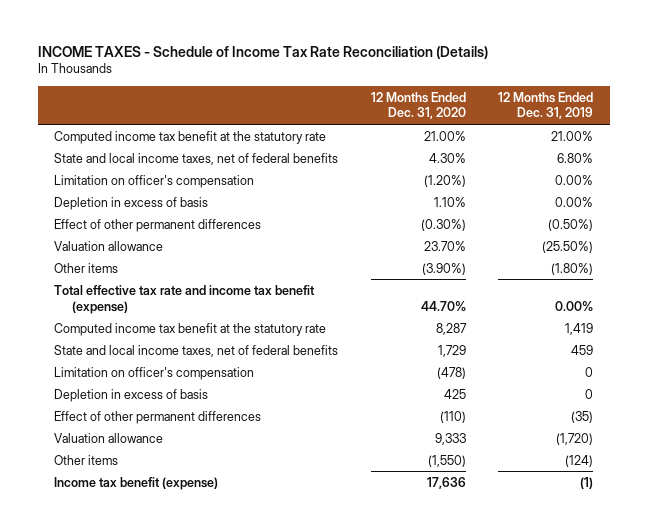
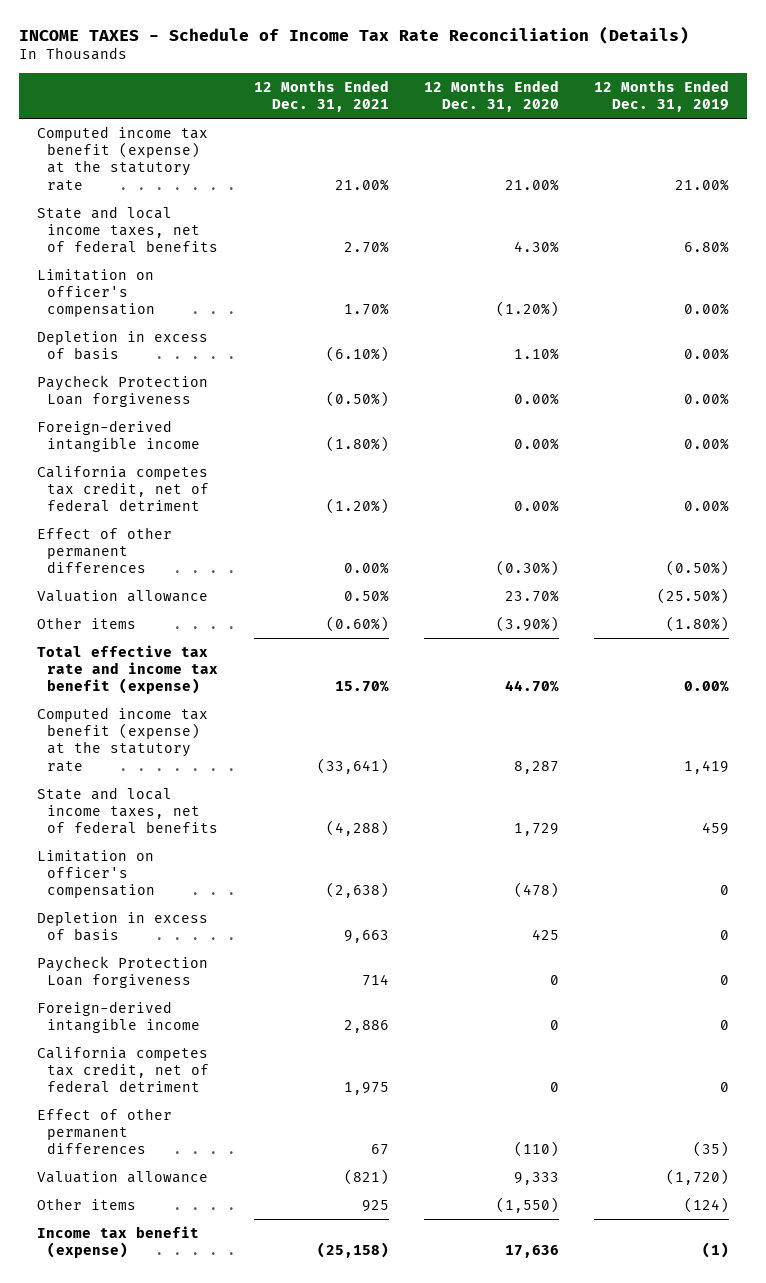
- | 12 Months Ended Dec. 31, 2020 | 12 Months Ended Dec. 31, 2019
+ | 12 Months Ended Dec. 31, 2021 | 12 Months Ended Dec. 31, 2020 | 12 Months Ended Dec. 31, 2019
- Computed income tax benefit at the statutory rate | 21.00% | 21.00%
+ Computed income tax benefit (expense) at the statutory rate | 21.00% | 21.00% | 21.00%
+ Paycheck Protection Loan forgiveness | (0.50%) | 0.00% | 0.00%
+ Foreign-derived intangible income | (1.80%) | 0.00% | 0.00%
+ California competes tax credit, net of federal detriment | (1.20%) | 0.00% | 0.00%
- Computed income tax benefit at the statutory rate | 8,287 | 1,419
+ Computed income tax benefit (expense) at the statutory rate | (33,641) | 8,287 | 1,419
+ Paycheck Protection Loan forgiveness | 714 | 0 | 0
+ Foreign-derived intangible income | 2,886 | 0 | 0
+ California competes tax credit, net of federal detriment | 1,975 | 0 | 0

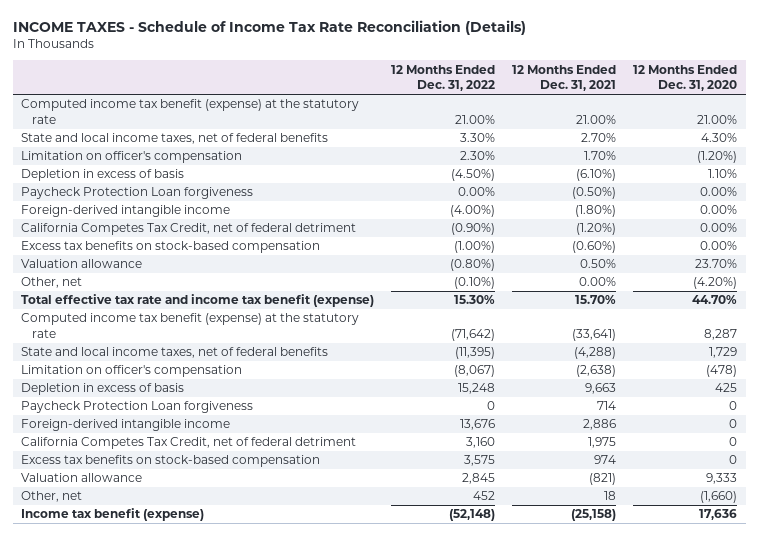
- | 12 Months Ended Dec. 31, 2021 | 12 Months Ended Dec. 31, 2020 | 12 Months Ended Dec. 31, 2019
+ | 12 Months Ended Dec. 31, 2022 | 12 Months Ended Dec. 31, 2021 | 12 Months Ended Dec. 31, 2020
- California competes tax credit, net of federal detriment | (1.20%) | 0.00% | 0.00%
- Effect of other permanent differences | 0.00% | (0.30%) | (0.50%)
+ California Competes Tax Credit, net of federal detriment | (0.90%) | (1.20%) | 0.00%
+ Excess tax benefits on stock-based compensation | (1.00%) | (0.60%) | 0.00%
- Other items | (0.60%) | (3.90%) | (1.80%)
+ Other, net | (0.10%) | 0.00% | (4.20%)
- California competes tax credit, net of federal detriment | 1,975 | 0 | 0
- Effect of other permanent differences | 67 | (110) | (35)
+ California Competes Tax Credit, net of federal detriment | 3,160 | 1,975 | 0
+ Excess tax benefits on stock-based compensation | 3,575 | 974 | 0
- Other items | 925 | (1,550) | (124)
+ Other, net | 452 | 18 | (1,660)

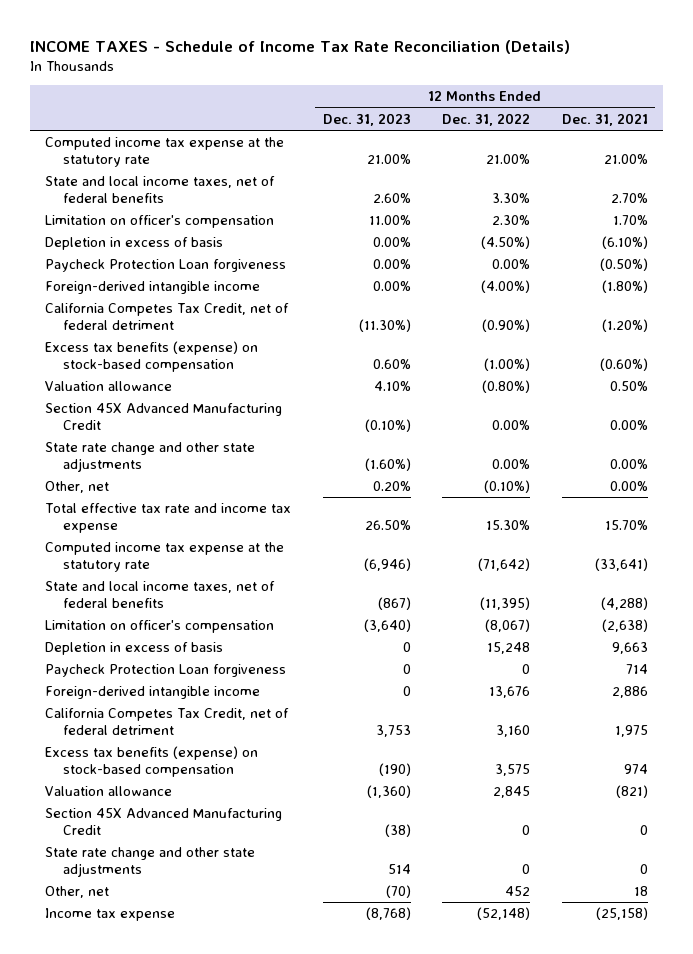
- | 12 Months Ended Dec. 31, 2022 | 12 Months Ended Dec. 31, 2021 | 12 Months Ended Dec. 31, 2020
+ | 12 Months Ended Dec. 31, 2023 | 12 Months Ended Dec. 31, 2022 | 12 Months Ended Dec. 31, 2021
- Computed income tax benefit (expense) at the statutory rate | 21.00% | 21.00% | 21.00%
+ Computed income tax expense at the statutory rate | 21.00% | 21.00% | 21.00%
- Excess tax benefits on stock-based compensation | (1.00%) | (0.60%) | 0.00%
+ Excess tax benefits (expense) on stock-based compensation | 0.60% | (1.00%) | (0.60%)
+ Section 45X Advanced Manufacturing Credit | (0.10%) | 0.00% | 0.00%
+ State rate change and other state adjustments | (1.60%) | 0.00% | 0.00%
- Total effective tax rate and income tax benefit (expense) | 15.30% | 15.70% | 44.70%
- Computed income tax benefit (expense) at the statutory rate | (71,642) | (33,641) | 8,287
+ Total effective tax rate and income tax expense | 26.50% | 15.30% | 15.70%
+ Computed income tax expense at the statutory rate | (6,946) | (71,642) | (33,641)
- Excess tax benefits on stock-based compensation | 3,575 | 974 | 0
+ Excess tax benefits (expense) on stock-based compensation | (190) | 3,575 | 974
+ Section 45X Advanced Manufacturing Credit | (38) | 0 | 0
+ State rate change and other state adjustments | 514 | 0 | 0
- Income tax benefit (expense) | (52,148) | (25,158) | 17,636
+ Income tax expense | (8,768) | (52,148) | (25,158)

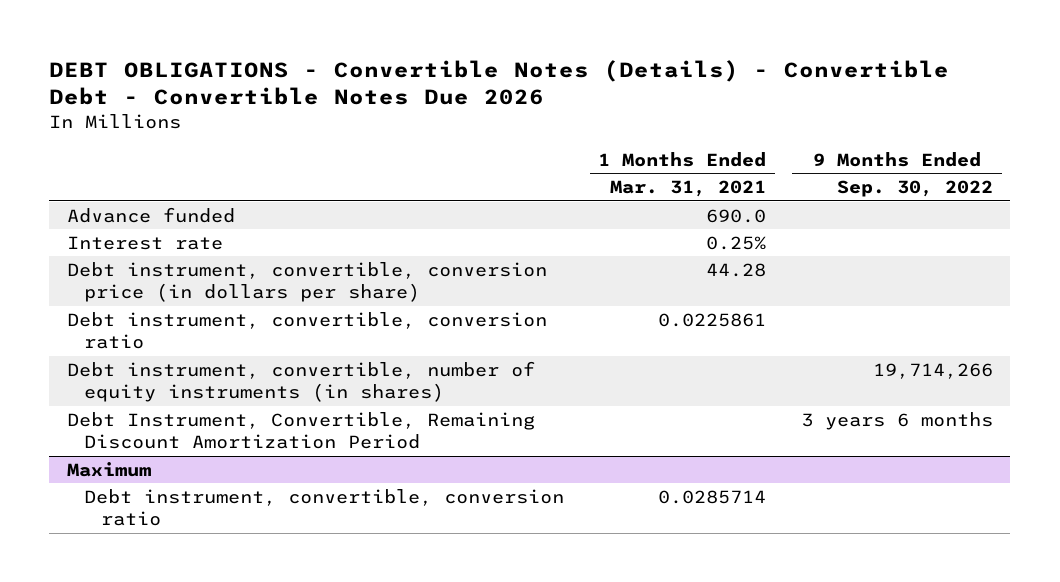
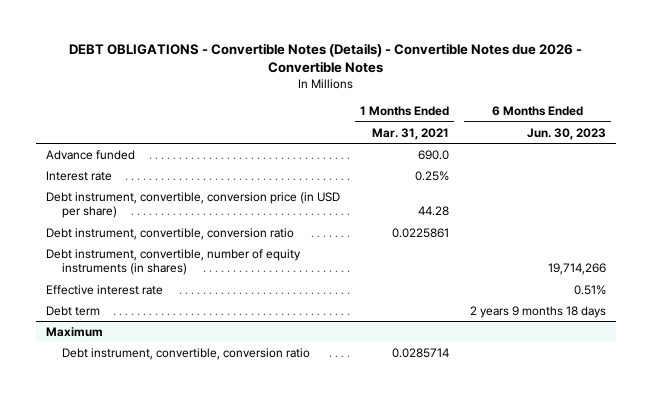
- DEBT OBLIGATIONS - Convertible Notes (Details) - Convertible Debt - Convertible Notes Due 2026
+ DEBT OBLIGATIONS - Convertible Notes (Details) - Convertible Notes due 2026 - Convertible Notes
- | 1 Months Ended Mar. 31, 2021 | 9 Months Ended Sep. 30, 2022
+ | 1 Months Ended Mar. 31, 2021 | 6 Months Ended Jun. 30, 2023
- Debt instrument, convertible, conversion price (in dollars per share) | 44.28 |
+ Debt instrument, convertible, conversion price (in USD per share) | 44.28 |
- Debt Instrument, Convertible, Remaining Discount Amortization Period | | 3 years 6 months
+ Effective interest rate | | 0.51%
+ Debt term | | 2 years 9 months 18 days

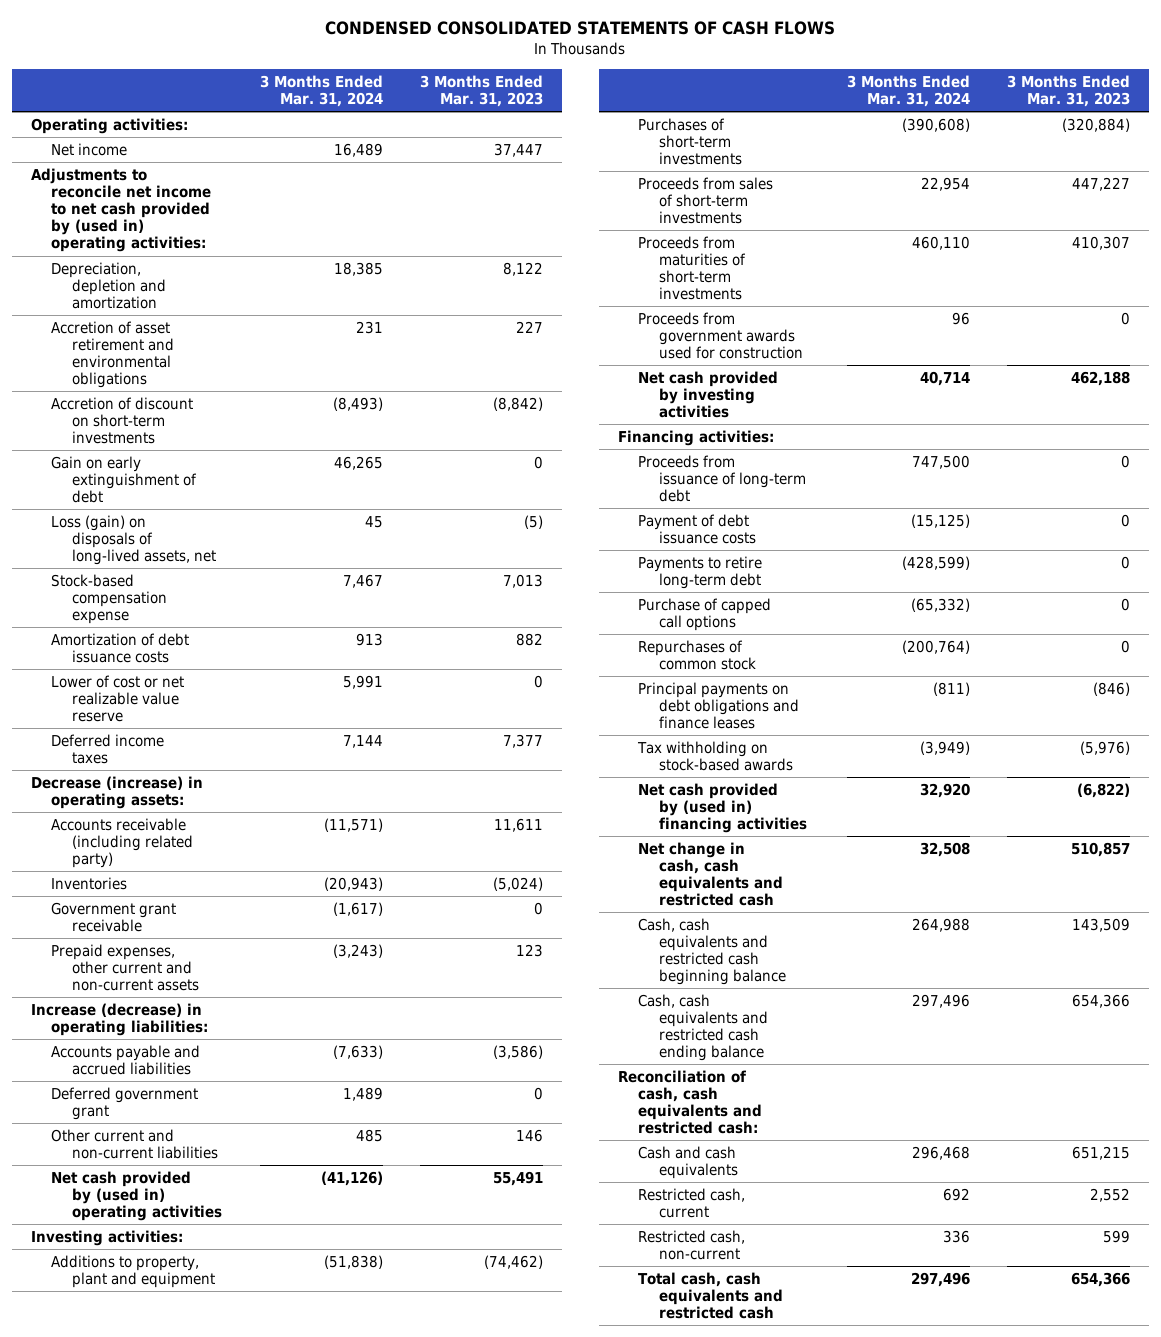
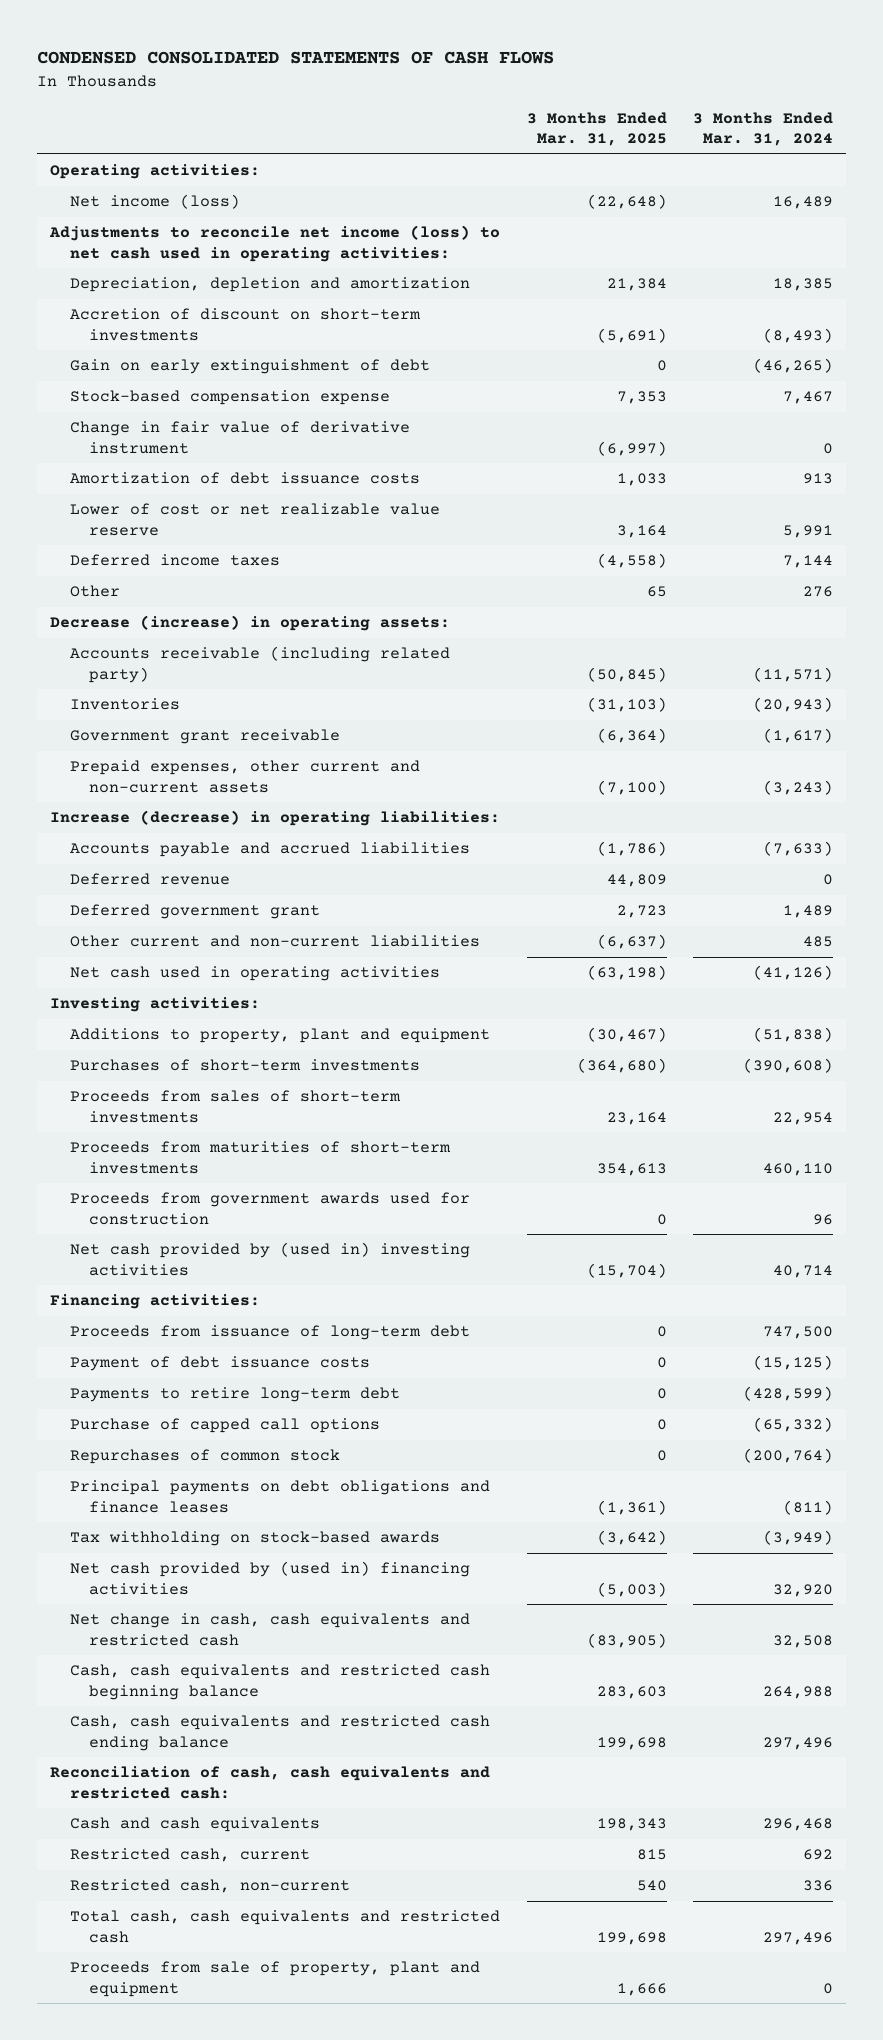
- | 3 Months Ended Mar. 31, 2024 | 3 Months Ended Mar. 31, 2023
+ | 3 Months Ended Mar. 31, 2025 | 3 Months Ended Mar. 31, 2024
- Net income | 16,489 | 37,447
- Adjustments to reconcile net income to net cash provided by (used in) operating activities:
+ Net income (loss) | (22,648) | 16,489
+ Adjustments to reconcile net income (loss) to net cash used in operating activities:
- Accretion of asset retirement and environmental obligations | 231 | 227
- Gain on early extinguishment of debt | 46,265 | 0
- Loss (gain) on disposals of long-lived assets, net | 45 | (5)
+ Gain on early extinguishment of debt | 0 | (46,265)
+ Change in fair value of derivative instrument | (6,997) | 0
+ Other | 65 | 276
+ Deferred revenue | 44,809 | 0
- Net cash provided by (used in) operating activities | (41,126) | 55,491
+ Net cash used in operating activities | (63,198) | (41,126)
- Net cash provided by investing activities | 40,714 | 462,188
+ Net cash provided by (used in) investing activities | (15,704) | 40,714
+ Proceeds from sale of property, plant and equipment | 1,666 | 0

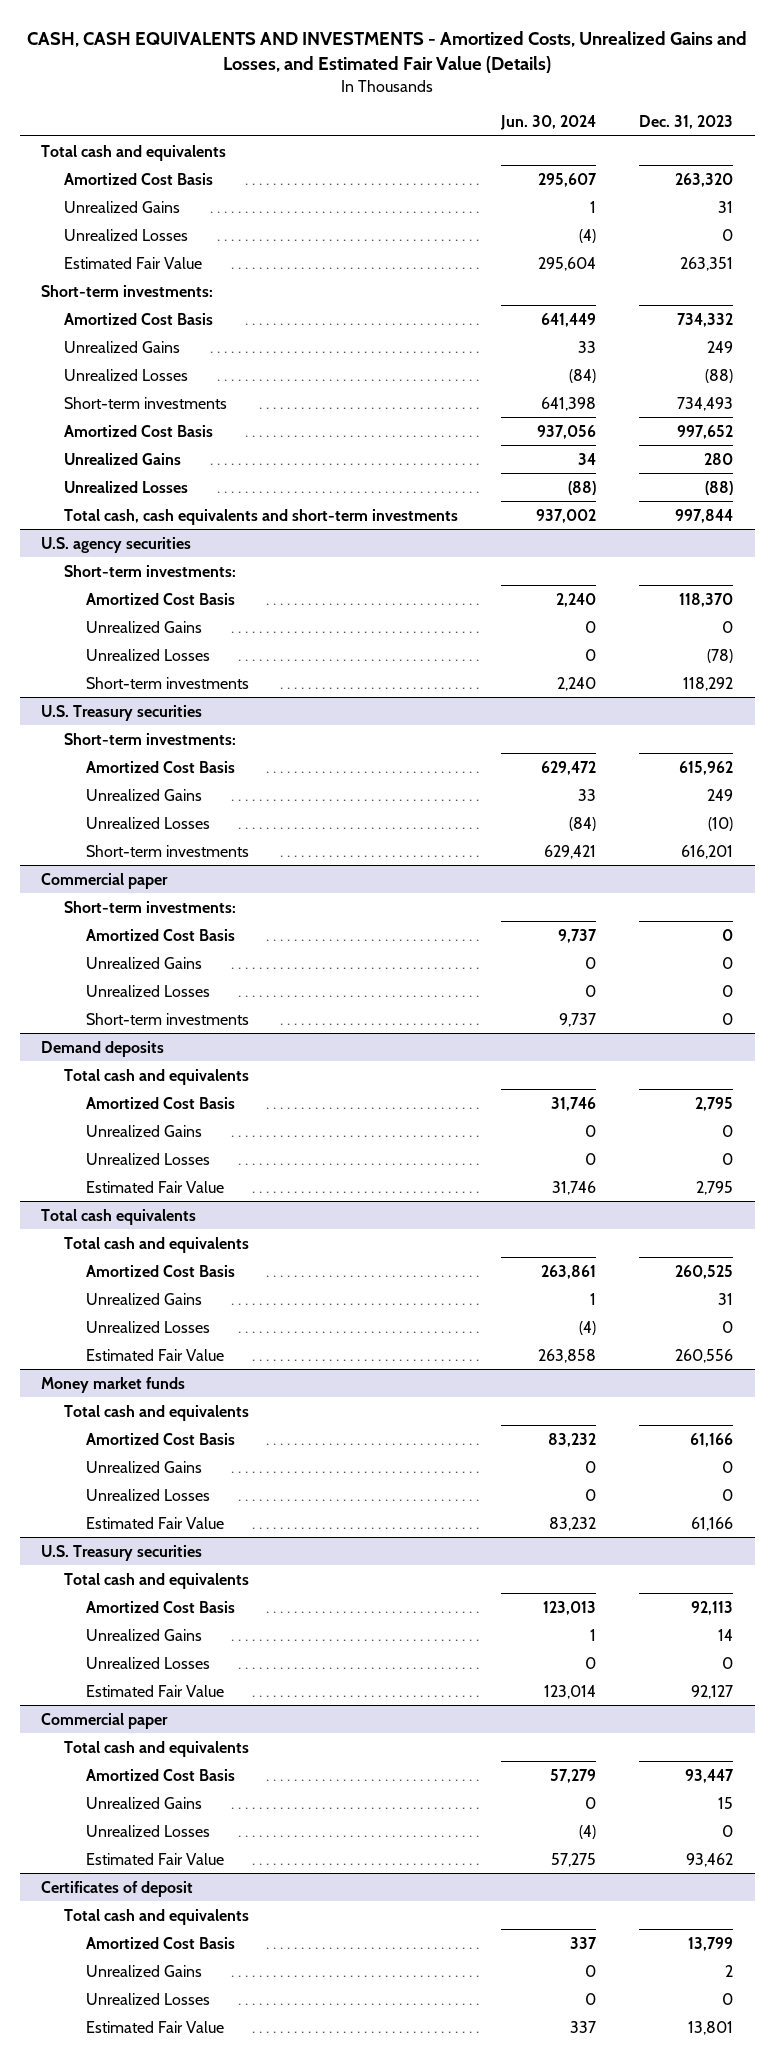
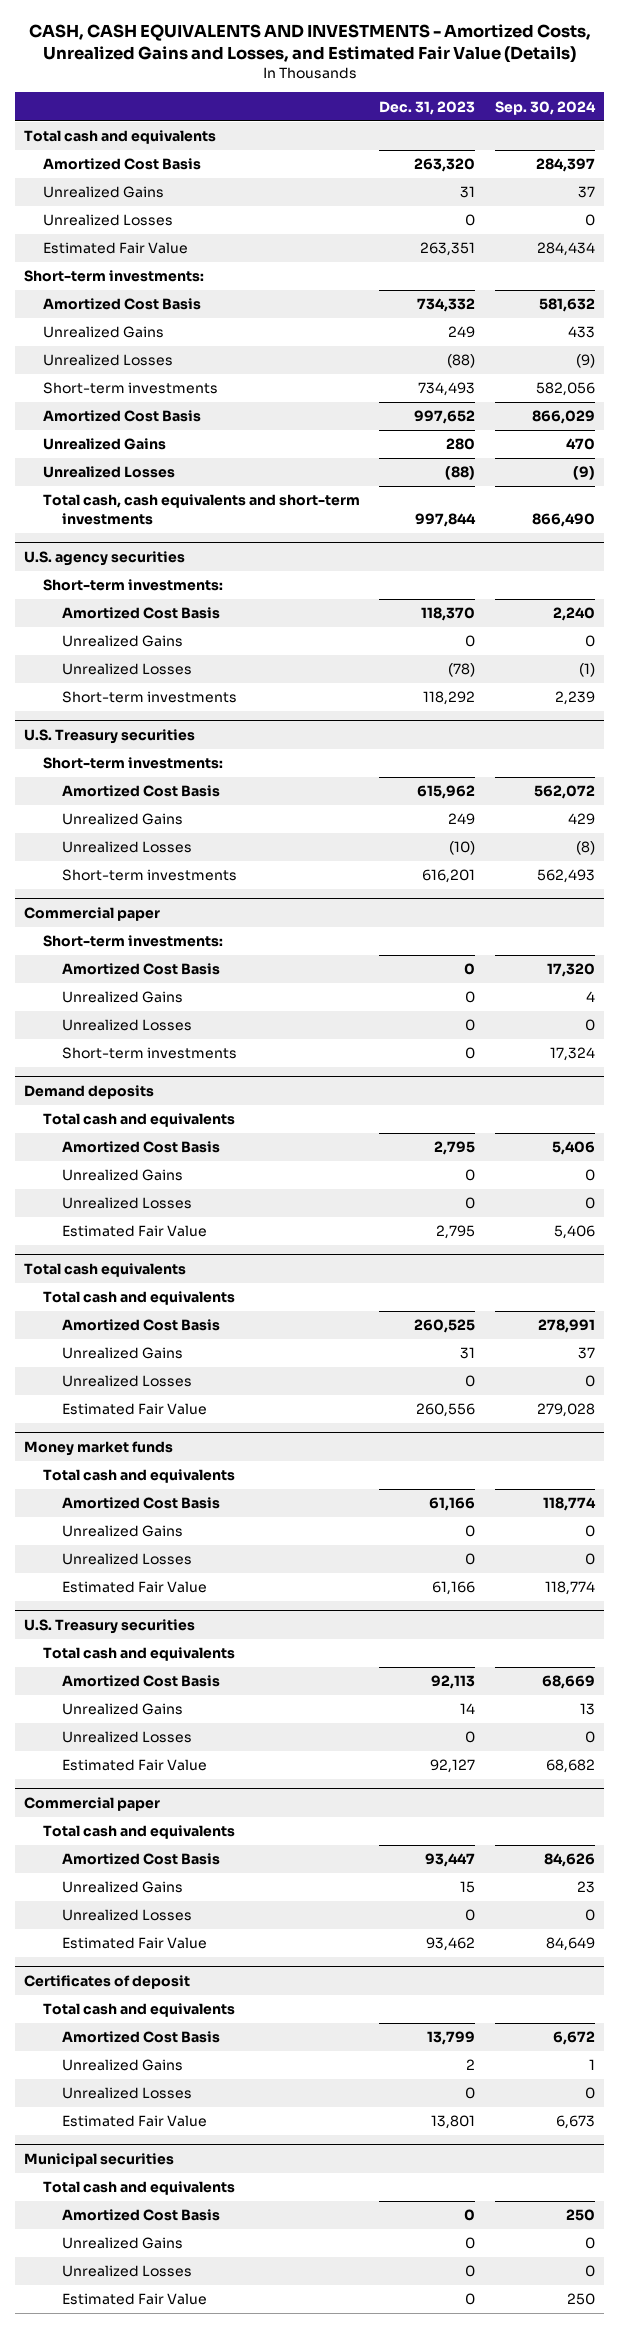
- | Jun. 30, 2024 | Dec. 31, 2023
+ | Dec. 31, 2023 | Sep. 30, 2024
+ Municipal securities
+ Total cash and equivalents
+ Amortized Cost Basis | 0 | 250
+ Unrealized Gains | 0 | 0
+ Unrealized Losses | 0 | 0
+ Estimated Fair Value | 0 | 250

